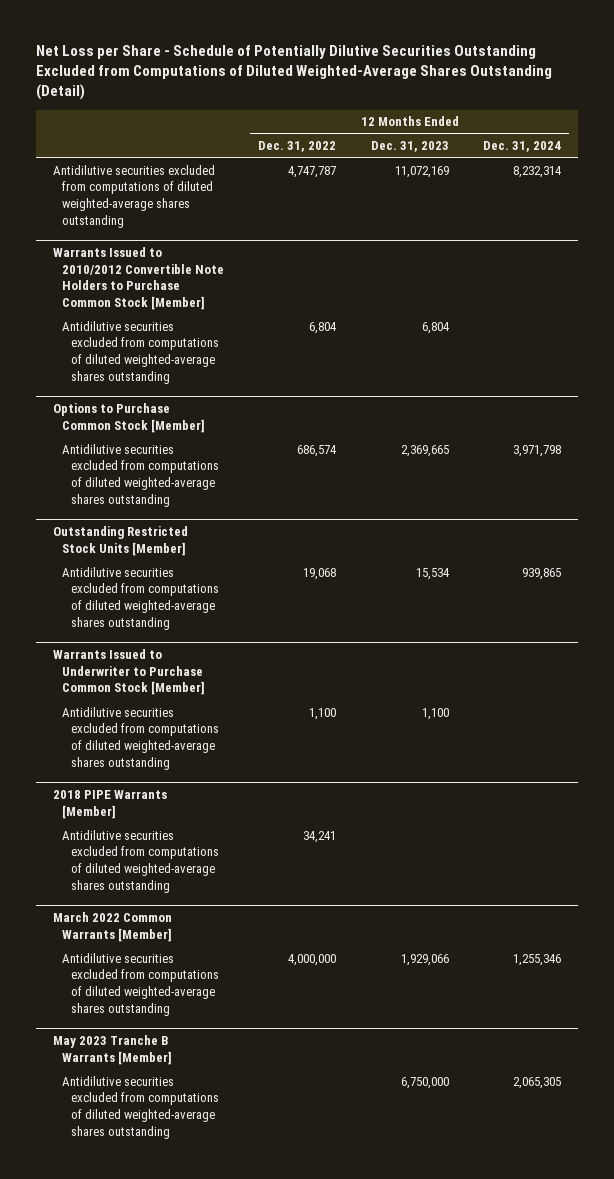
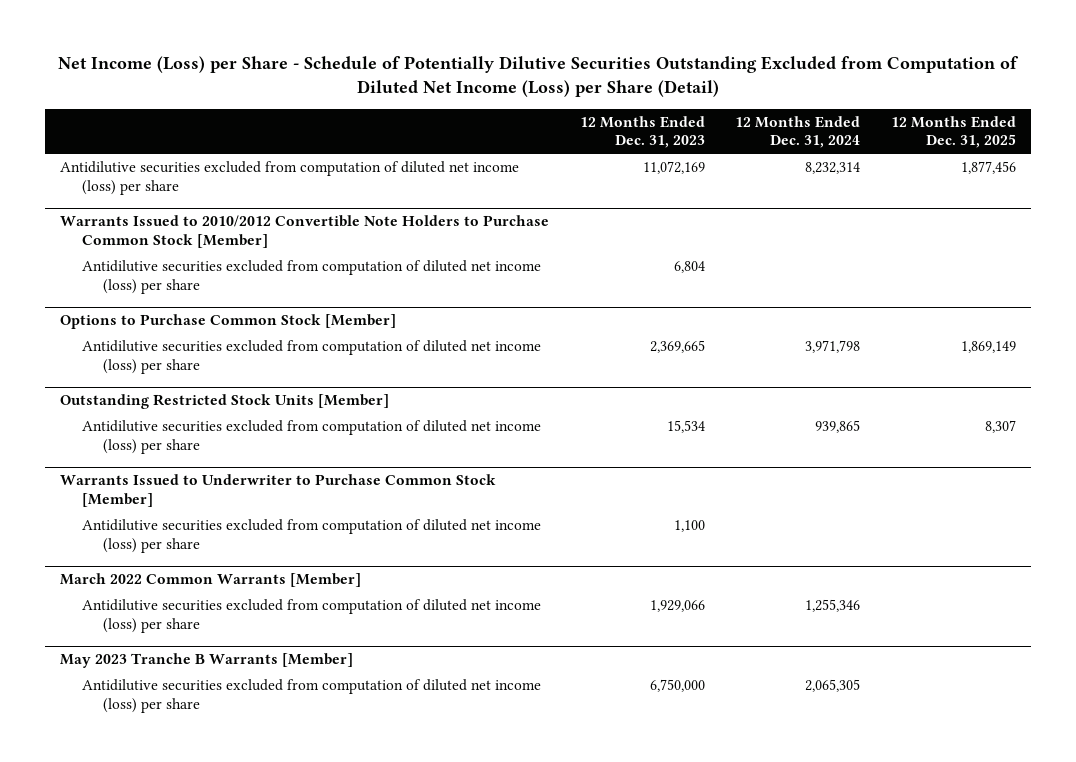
- Net Loss per Share - Schedule of Potentially Dilutive Securities Outstanding Excluded from Computations of Diluted Weighted-Average Shares Outstanding (Detail)
+ Net Income (Loss) per Share - Schedule of Potentially Dilutive Securities Outstanding Excluded from Computation of Diluted Net Income (Loss) per Share (Detail)
- | 12 Months Ended Dec. 31, 2022 | 12 Months Ended Dec. 31, 2023 | 12 Months Ended Dec. 31, 2024
+ | 12 Months Ended Dec. 31, 2023 | 12 Months Ended Dec. 31, 2024 | 12 Months Ended Dec. 31, 2025
- Antidilutive securities excluded from computations of diluted weighted-average shares outstanding | 4,747,787 | 11,072,169 | 8,232,314
+ Antidilutive securities excluded from computation of diluted net income (loss) per share | 11,072,169 | 8,232,314 | 1,877,456
@ Warrants Issued to 2010/2012 Convertible Note Holders to Purchase Common Stock [Member]
- Antidilutive securities excluded from computations of diluted weighted-average shares outstanding | 6,804 | 6,804 |
+ Antidilutive securities excluded from computation of diluted net income (loss) per share | 6,804 | |
@ Options to Purchase Common Stock [Member]
- Antidilutive securities excluded from computations of diluted weighted-average shares outstanding | 686,574 | 2,369,665 | 3,971,798
+ Antidilutive securities excluded from computation of diluted net income (loss) per share | 2,369,665 | 3,971,798 | 1,869,149
@ Outstanding Restricted Stock Units [Member]
- Antidilutive securities excluded from computations of diluted weighted-average shares outstanding | 19,068 | 15,534 | 939,865
+ Antidilutive securities excluded from computation of diluted net income (loss) per share | 15,534 | 939,865 | 8,307
@ Warrants Issued to Underwriter to Purchase Common Stock [Member]
- Antidilutive securities excluded from computations of diluted weighted-average shares outstanding | 1,100 | 1,100 |
- 2018 PIPE Warrants [Member]
- Antidilutive securities excluded from computations of diluted weighted-average shares outstanding | 34,241 | |
@ Warrants Issued to Underwriter to Purchase Common Stock [Member]
+ Antidilutive securities excluded from computation of diluted net income (loss) per share | 1,100 | |
@ March 2022 Common Warrants [Member]
- Antidilutive securities excluded from computations of diluted weighted-average shares outstanding | 4,000,000 | 1,929,066 | 1,255,346
+ Antidilutive securities excluded from computation of diluted net income (loss) per share | 1,929,066 | 1,255,346 |
@ May 2023 Tranche B Warrants [Member]
- Antidilutive securities excluded from computations of diluted weighted-average shares outstanding | | 6,750,000 | 2,065,305
+ Antidilutive securities excluded from computation of diluted net income (loss) per share | 6,750,000 | 2,065,305 |

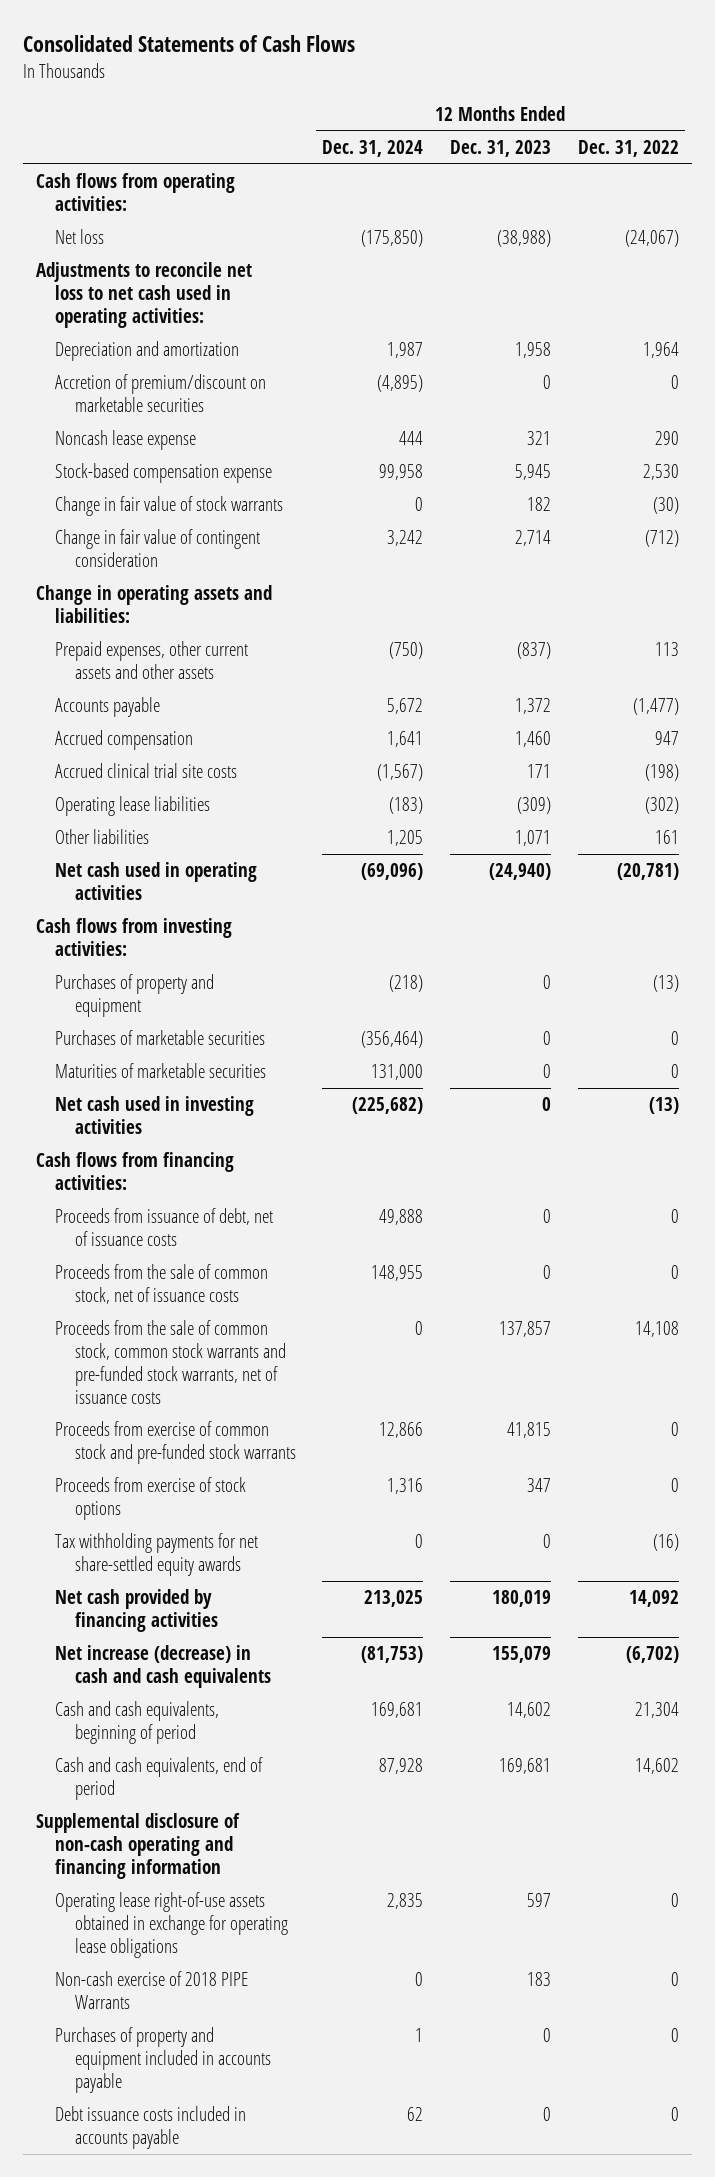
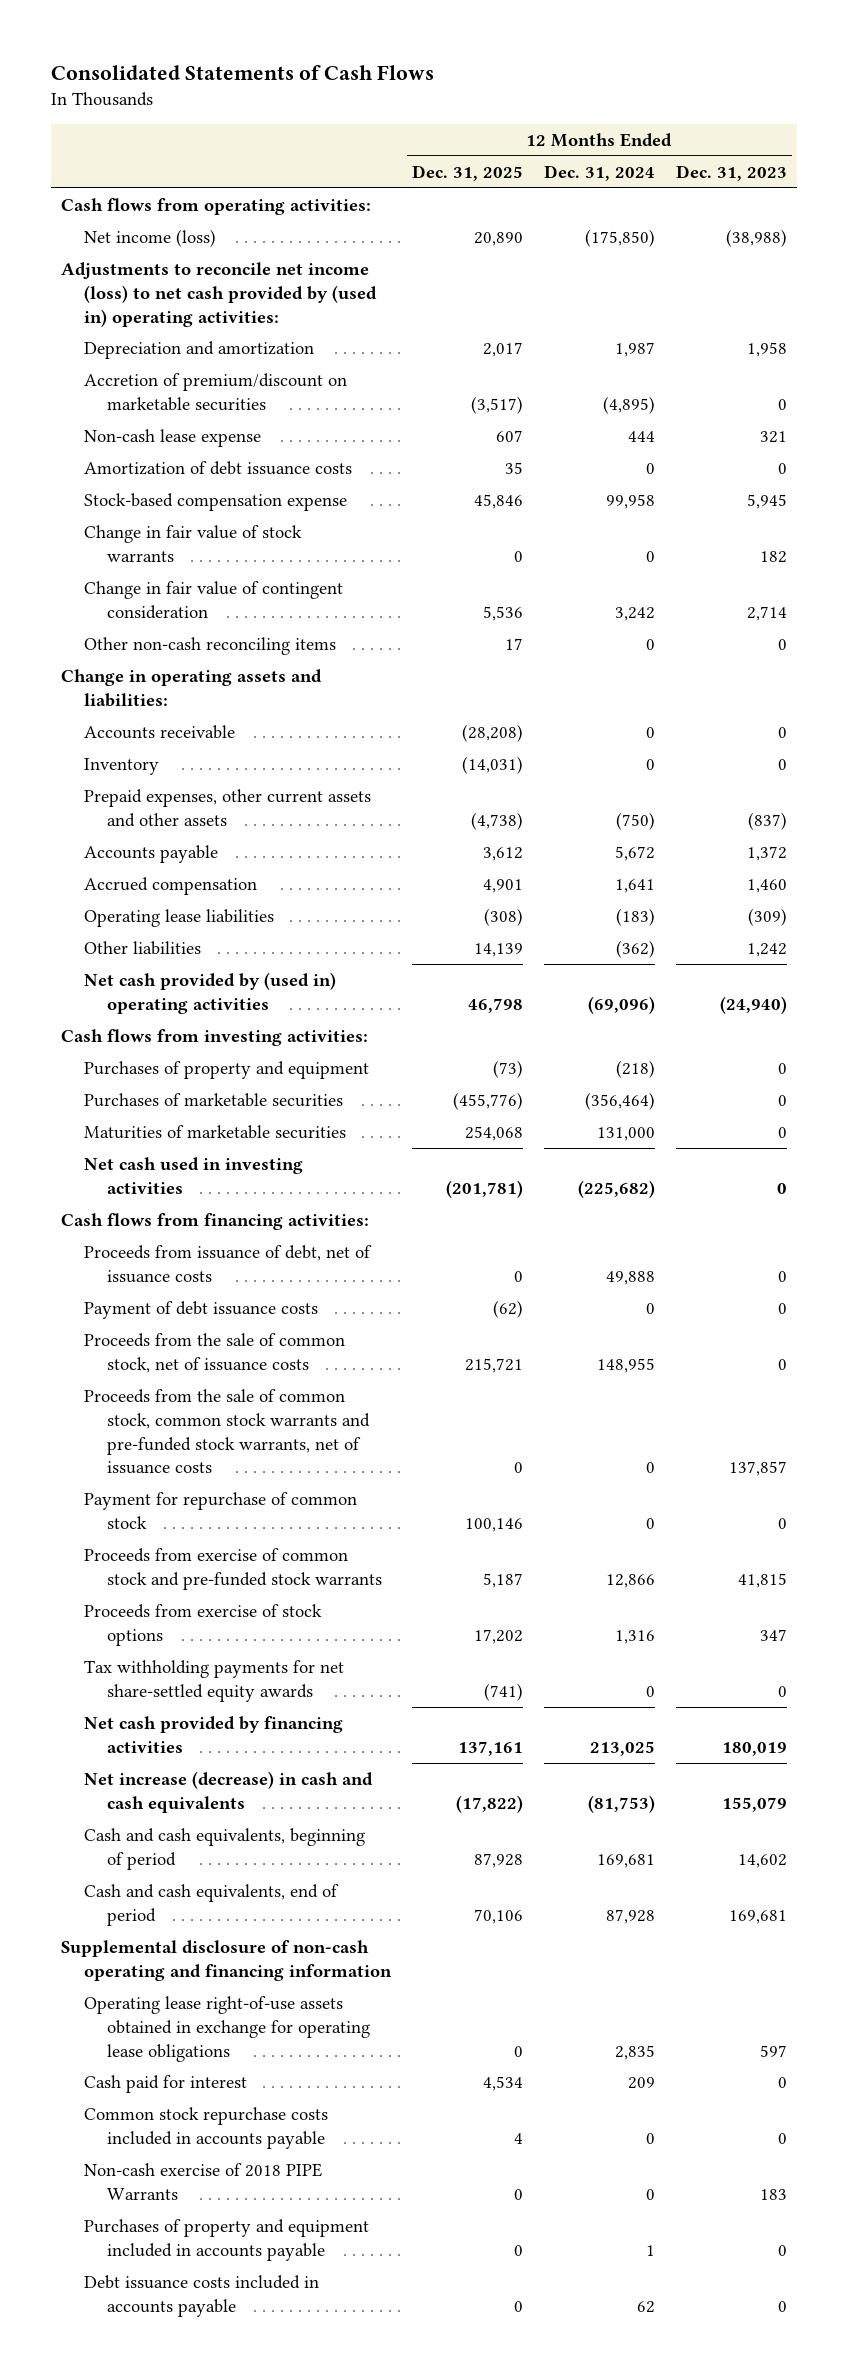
- | 12 Months Ended Dec. 31, 2024 | 12 Months Ended Dec. 31, 2023 | 12 Months Ended Dec. 31, 2022
+ | 12 Months Ended Dec. 31, 2025 | 12 Months Ended Dec. 31, 2024 | 12 Months Ended Dec. 31, 2023
- Net loss | (175,850) | (38,988) | (24,067)
- Adjustments to reconcile net loss to net cash used in operating activities:
+ Net income (loss) | 20,890 | (175,850) | (38,988)
+ Adjustments to reconcile net income (loss) to net cash provided by (used in) operating activities:
- Noncash lease expense | 444 | 321 | 290
+ Non-cash lease expense | 607 | 444 | 321
+ Amortization of debt issuance costs | 35 | 0 | 0
+ Other non-cash reconciling items | 17 | 0 | 0
+ Accounts receivable | (28,208) | 0 | 0
+ Inventory | (14,031) | 0 | 0
- Accrued clinical trial site costs | (1,567) | 171 | (198)
- Other liabilities | 1,205 | 1,071 | 161
- Net cash used in operating activities | (69,096) | (24,940) | (20,781)
+ Other liabilities | 14,139 | (362) | 1,242
+ Net cash provided by (used in) operating activities | 46,798 | (69,096) | (24,940)
+ Payment of debt issuance costs | (62) | 0 | 0
+ Payment for repurchase of common stock | 100,146 | 0 | 0
+ Cash paid for interest | 4,534 | 209 | 0
+ Common stock repurchase costs included in accounts payable | 4 | 0 | 0

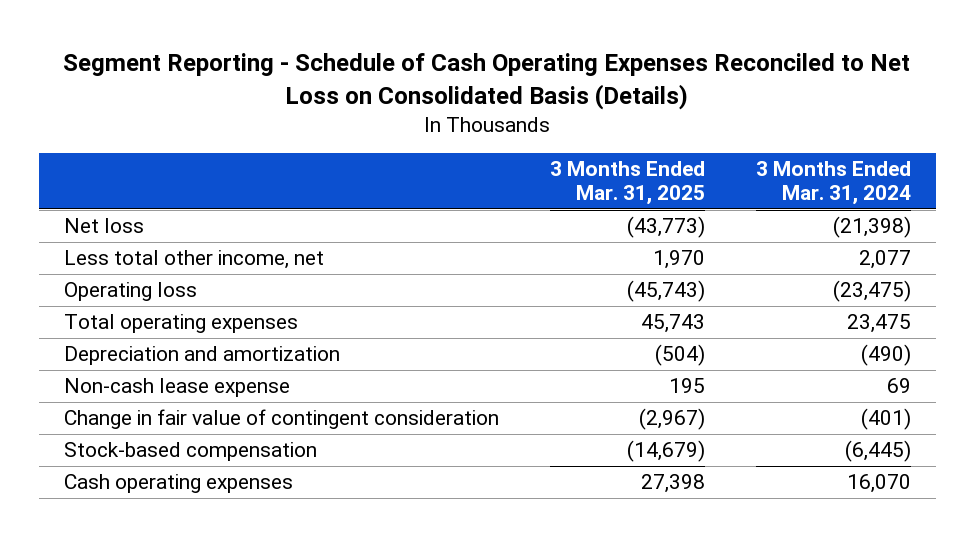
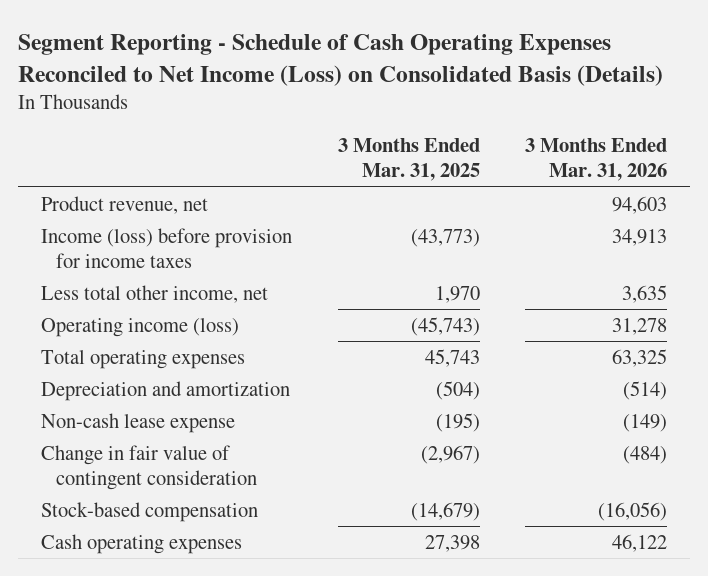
- Segment Reporting - Schedule of Cash Operating Expenses Reconciled to Net Loss on Consolidated Basis (Details)
+ Segment Reporting - Schedule of Cash Operating Expenses Reconciled to Net Income (Loss) on Consolidated Basis (Details)
- | 3 Months Ended Mar. 31, 2025 | 3 Months Ended Mar. 31, 2024
+ | 3 Months Ended Mar. 31, 2025 | 3 Months Ended Mar. 31, 2026
- Net loss | (43,773) | (21,398)
+ Product revenue, net | | 94,603
+ Income (loss) before provision for income taxes | (43,773) | 34,913
- Operating loss | (45,743) | (23,475)
+ Operating income (loss) | (45,743) | 31,278
- Non-cash lease expense | 195 | 69
+ Non-cash lease expense | (195) | (149)

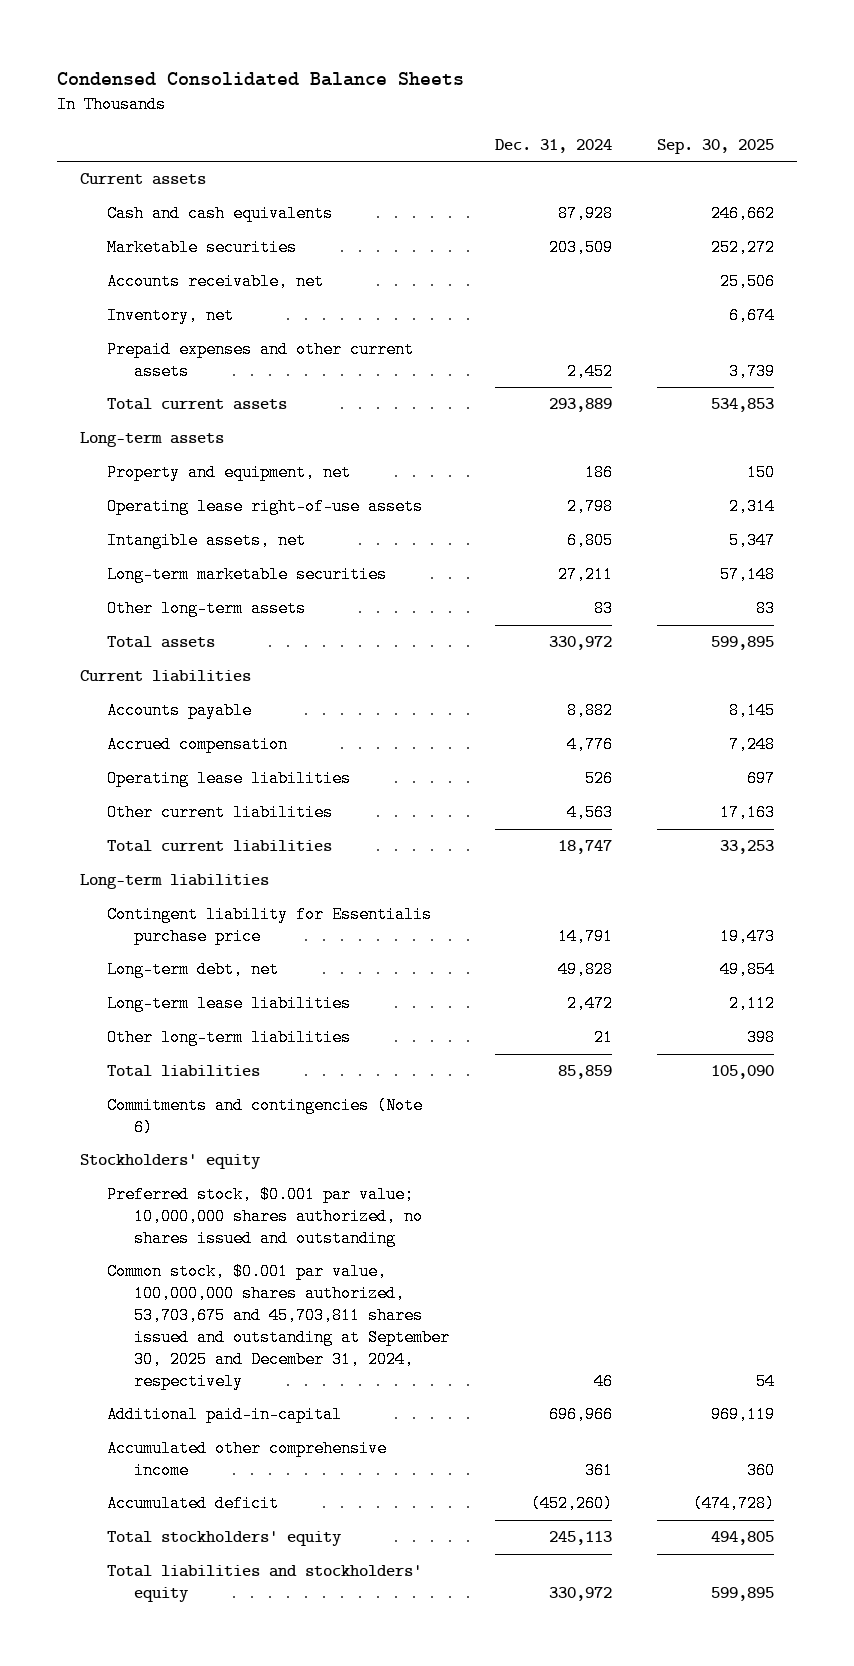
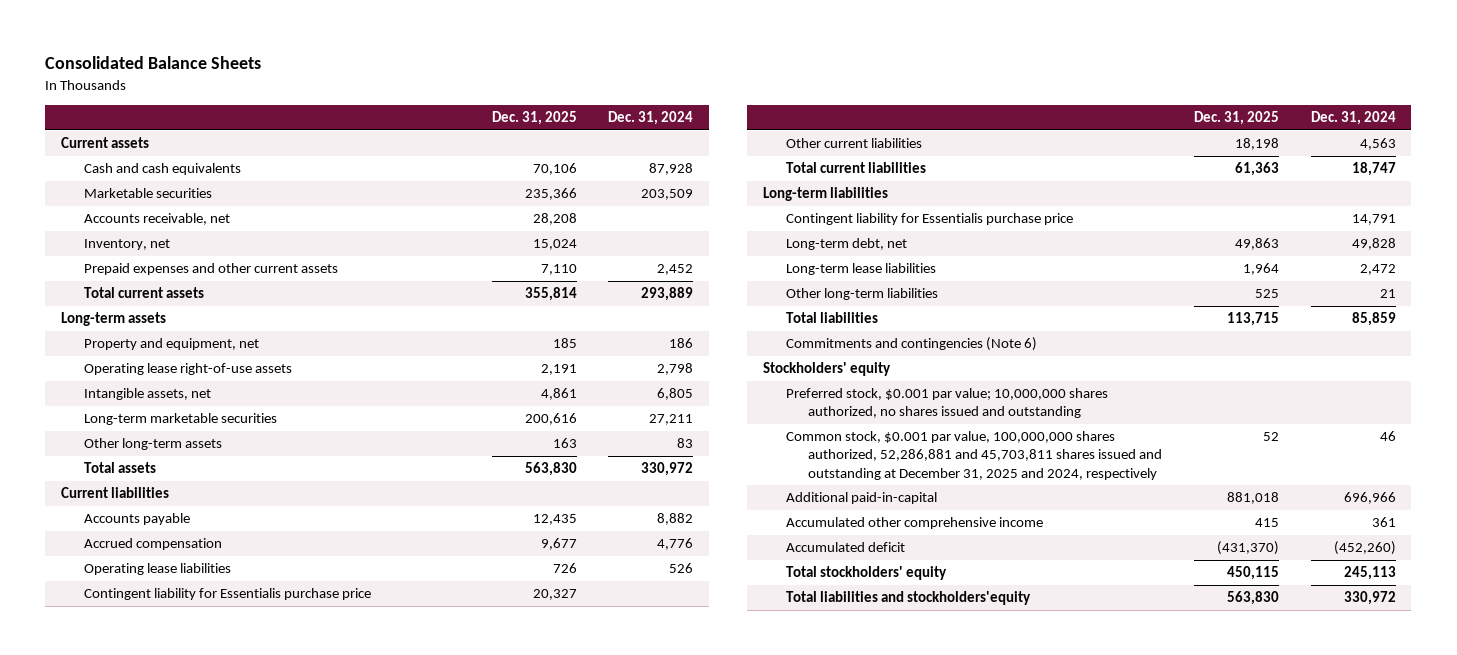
- Condensed Consolidated Balance Sheets
+ Consolidated Balance Sheets
- | Dec. 31, 2024 | Sep. 30, 2025
+ | Dec. 31, 2025 | Dec. 31, 2024
+ Contingent liability for Essentialis purchase price | 20,327 |
- Common stock, $0.001 par value, 100,000,000 shares authorized, 53,703,675 and 45,703,811 shares issued and outstanding at September 30, 2025 and December 31, 2024, respectively | 46 | 54
+ Common stock, $0.001 par value, 100,000,000 shares authorized, 52,286,881 and 45,703,811 shares issued and outstanding at December 31, 2025 and 2024, respectively | 52 | 46
- Total liabilities and stockholders' equity | 330,972 | 599,895
+ Total liabilities and stockholders'equity | 563,830 | 330,972

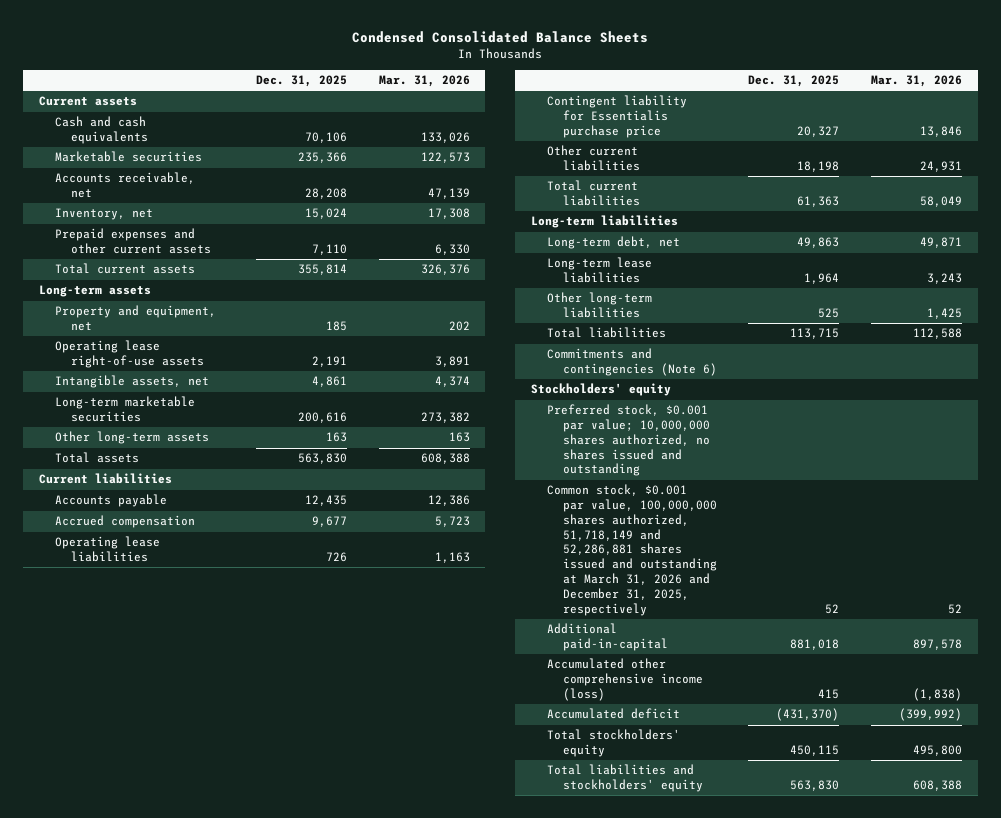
- Consolidated Balance Sheets
+ Condensed Consolidated Balance Sheets
- | Dec. 31, 2025 | Dec. 31, 2024
+ | Dec. 31, 2025 | Mar. 31, 2026
- Contingent liability for Essentialis purchase price | | 14,791
- Common stock, $0.001 par value, 100,000,000 shares authorized, 52,286,881 and 45,703,811 shares issued and outstanding at December 31, 2025 and 2024, respectively | 52 | 46
+ Common stock, $0.001 par value, 100,000,000 shares authorized, 51,718,149 and 52,286,881 shares issued and outstanding at March 31, 2026 and December 31, 2025, respectively | 52 | 52
- Accumulated other comprehensive income | 415 | 361
+ Accumulated other comprehensive income (loss) | 415 | (1,838)
- Total liabilities and stockholders'equity | 563,830 | 330,972
+ Total liabilities and stockholders' equity | 563,830 | 608,388

